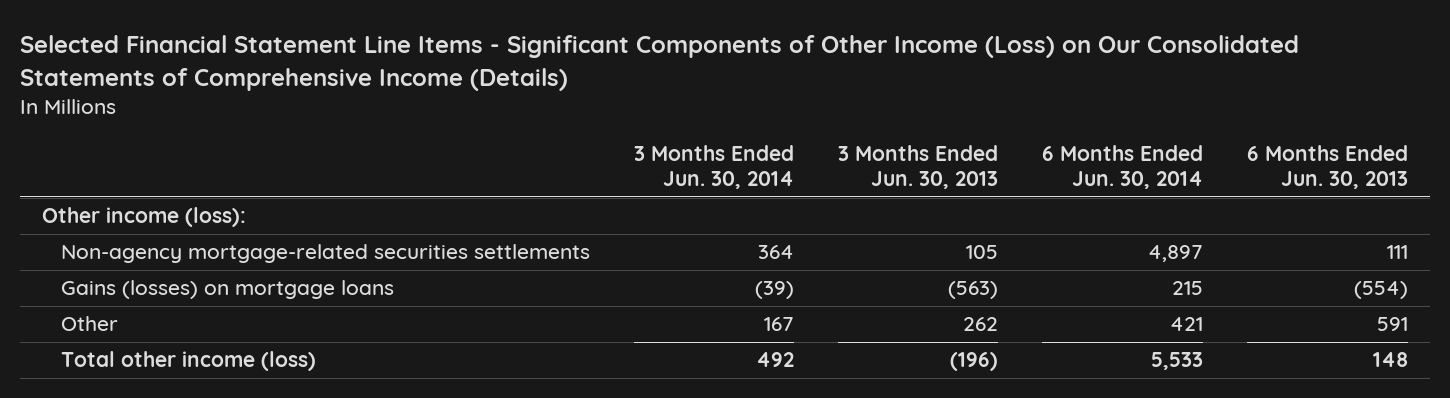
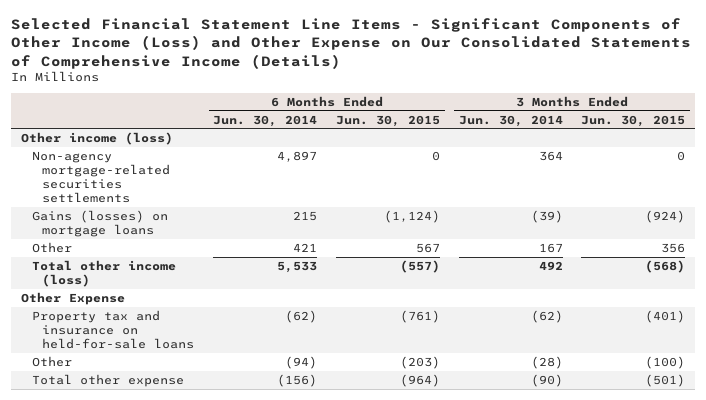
- Selected Financial Statement Line Items - Significant Components of Other Income (Loss) on Our Consolidated Statements of Comprehensive Income (Details)
+ Selected Financial Statement Line Items - Significant Components of Other Income (Loss) and Other Expense on Our Consolidated Statements of Comprehensive Income (Details)
- | 3 Months Ended Jun. 30, 2014 | 3 Months Ended Jun. 30, 2013 | 6 Months Ended Jun. 30, 2014 | 6 Months Ended Jun. 30, 2013
+ | 6 Months Ended Jun. 30, 2014 | 6 Months Ended Jun. 30, 2015 | 3 Months Ended Jun. 30, 2014 | 3 Months Ended Jun. 30, 2015
- Other income (loss):
+ Other income (loss)
+ Other Expense
+ Property tax and insurance on held-for-sale loans | (62) | (761) | (62) | (401)
+ Other | (94) | (203) | (28) | (100)
+ Total other expense | (156) | (964) | (90) | (501)

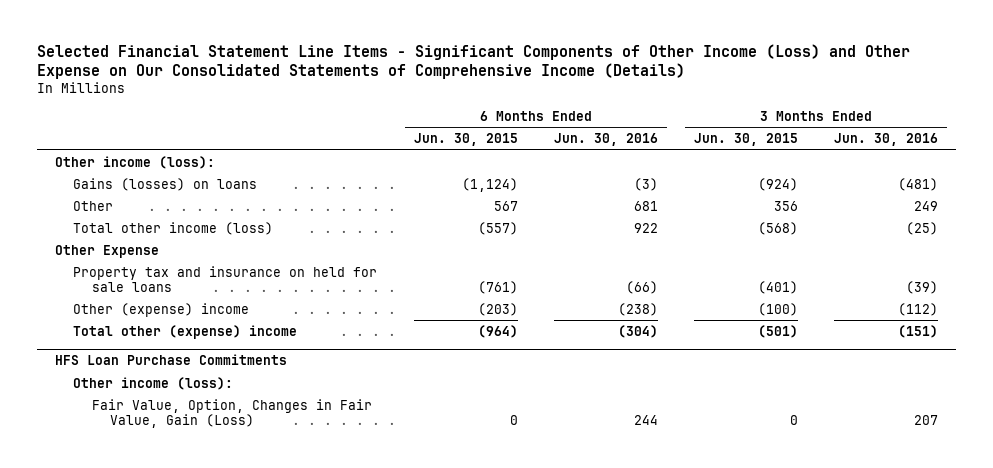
- | 6 Months Ended Jun. 30, 2014 | 6 Months Ended Jun. 30, 2015 | 3 Months Ended Jun. 30, 2014 | 3 Months Ended Jun. 30, 2015
+ | 6 Months Ended Jun. 30, 2015 | 6 Months Ended Jun. 30, 2016 | 3 Months Ended Jun. 30, 2015 | 3 Months Ended Jun. 30, 2016
- Other income (loss)
- Non-agency mortgage-related securities settlements | 4,897 | 0 | 364 | 0
- Gains (losses) on mortgage loans | 215 | (1,124) | (39) | (924)
+ Other income (loss):
+ Gains (losses) on loans | (1,124) | (3) | (924) | (481)
- Property tax and insurance on held-for-sale loans | (62) | (761) | (62) | (401)
- Other | (94) | (203) | (28) | (100)
- Total other expense | (156) | (964) | (90) | (501)
+ Property tax and insurance on held for sale loans | (761) | (66) | (401) | (39)
+ Other (expense) income | (203) | (238) | (100) | (112)
+ Total other (expense) income | (964) | (304) | (501) | (151)
+ HFS Loan Purchase Commitments
+ Other income (loss):
+ Fair Value, Option, Changes in Fair Value, Gain (Loss) | 0 | 244 | 0 | 207

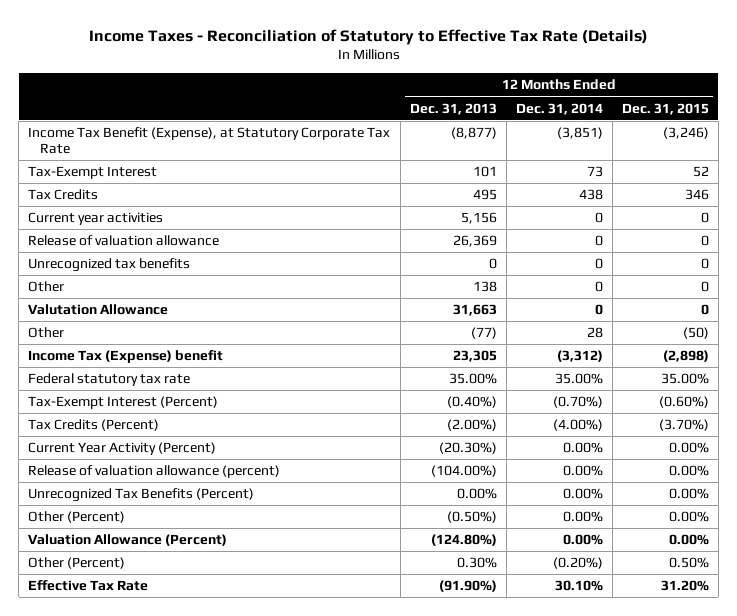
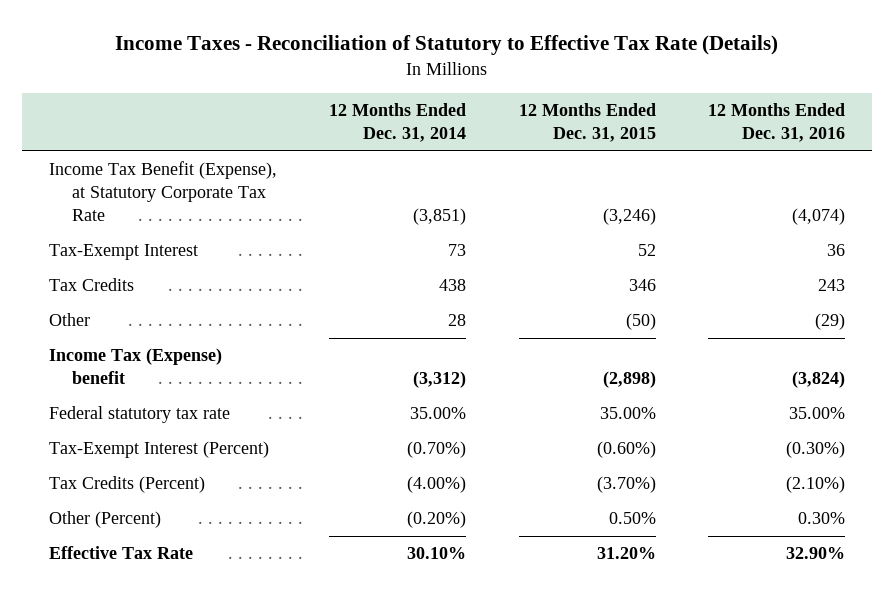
- | 12 Months Ended Dec. 31, 2013 | 12 Months Ended Dec. 31, 2014 | 12 Months Ended Dec. 31, 2015
+ | 12 Months Ended Dec. 31, 2014 | 12 Months Ended Dec. 31, 2015 | 12 Months Ended Dec. 31, 2016
- Current year activities | 5,156 | 0 | 0
- Release of valuation allowance | 26,369 | 0 | 0
- Unrecognized tax benefits | 0 | 0 | 0
- Other | 138 | 0 | 0
- Valutation Allowance | 31,663 | 0 | 0
- Current Year Activity (Percent) | (20.30%) | 0.00% | 0.00%
- Release of valuation allowance (percent) | (104.00%) | 0.00% | 0.00%
- Unrecognized Tax Benefits (Percent) | 0.00% | 0.00% | 0.00%
- Other (Percent) | (0.50%) | 0.00% | 0.00%
- Valuation Allowance (Percent) | (124.80%) | 0.00% | 0.00%

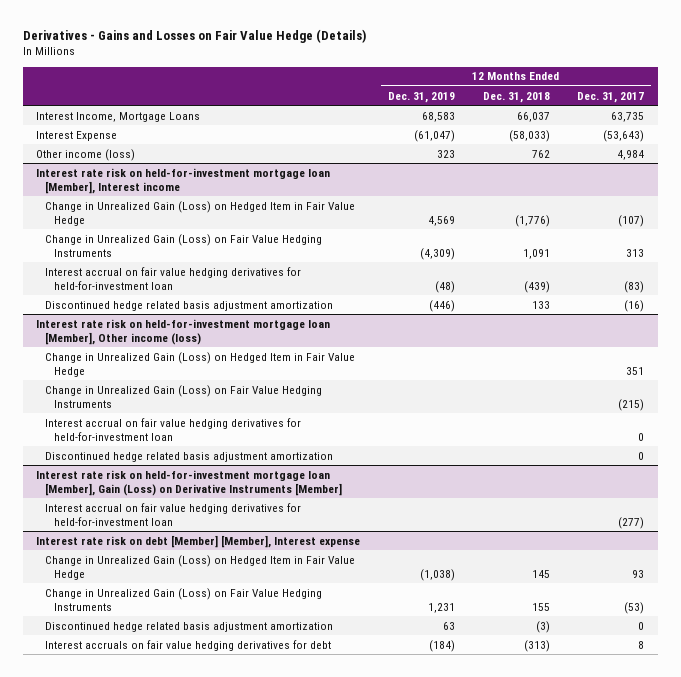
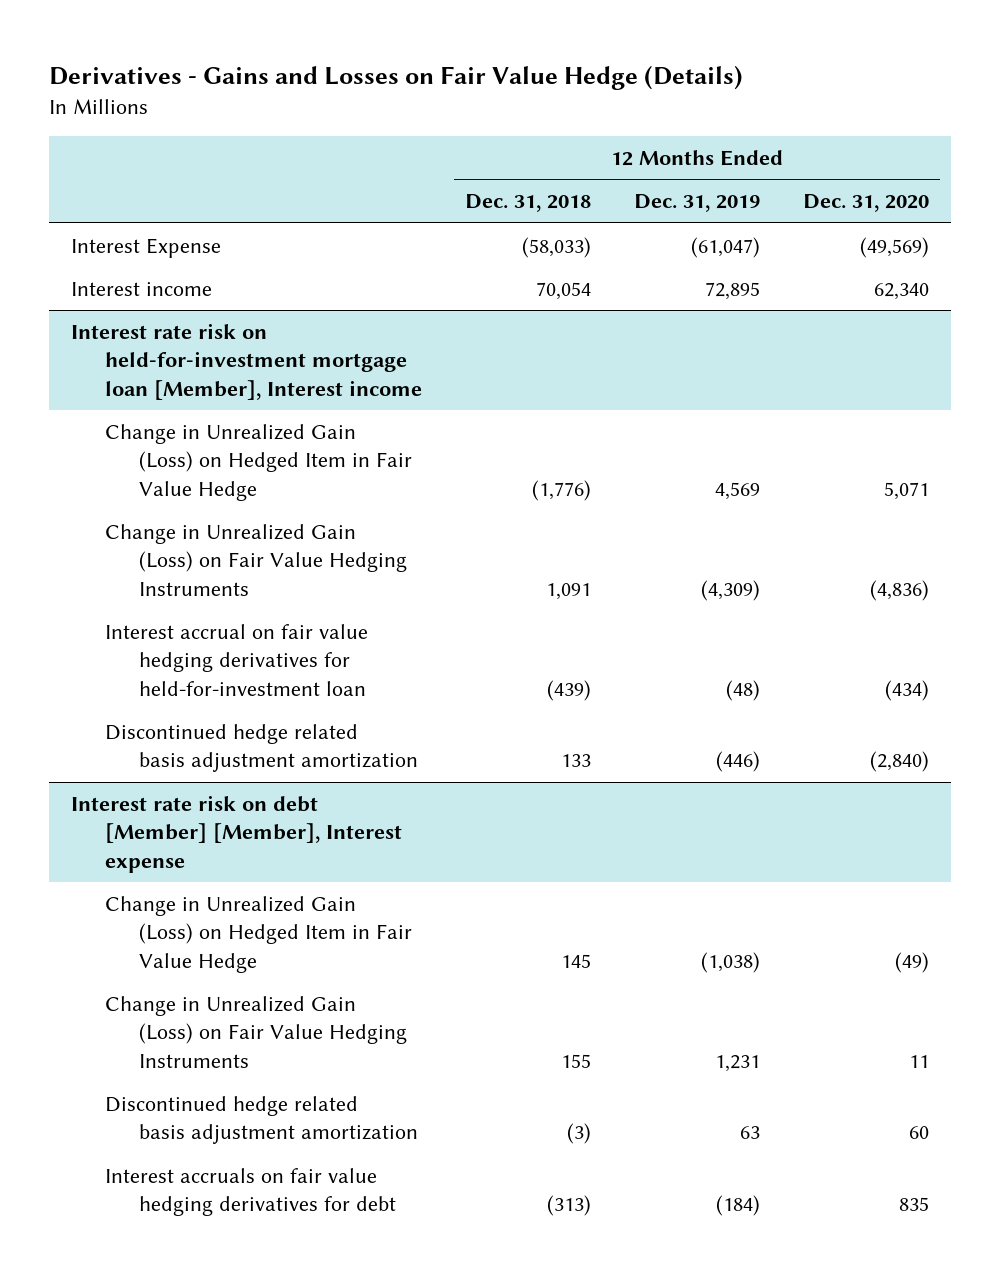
- | 12 Months Ended Dec. 31, 2019 | 12 Months Ended Dec. 31, 2018 | 12 Months Ended Dec. 31, 2017
+ | 12 Months Ended Dec. 31, 2018 | 12 Months Ended Dec. 31, 2019 | 12 Months Ended Dec. 31, 2020
- Interest Income, Mortgage Loans | 68,583 | 66,037 | 63,735
- Other income (loss) | 323 | 762 | 4,984
+ Interest income | 70,054 | 72,895 | 62,340
- Interest rate risk on held-for-investment mortgage loan [Member], Other income (loss)
- Change in Unrealized Gain (Loss) on Hedged Item in Fair Value Hedge | | | 351
- Change in Unrealized Gain (Loss) on Fair Value Hedging Instruments | | | (215)
- Interest accrual on fair value hedging derivatives for held-for-investment loan | | | 0
- Discontinued hedge related basis adjustment amortization | | | 0
- Interest rate risk on held-for-investment mortgage loan [Member], Gain (Loss) on Derivative Instruments [Member]
- Interest accrual on fair value hedging derivatives for held-for-investment loan | | | (277)

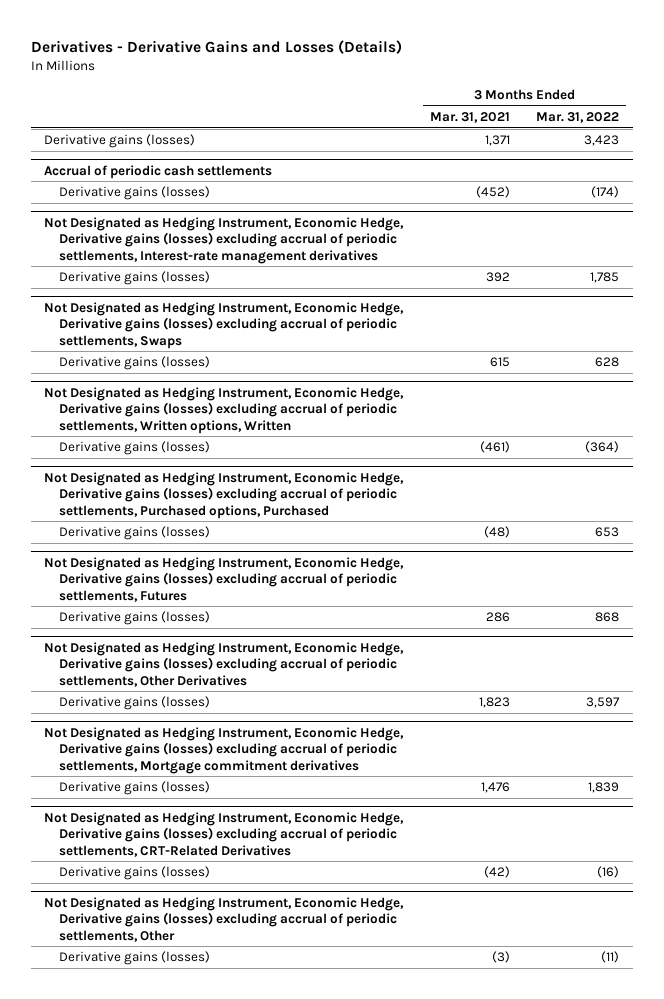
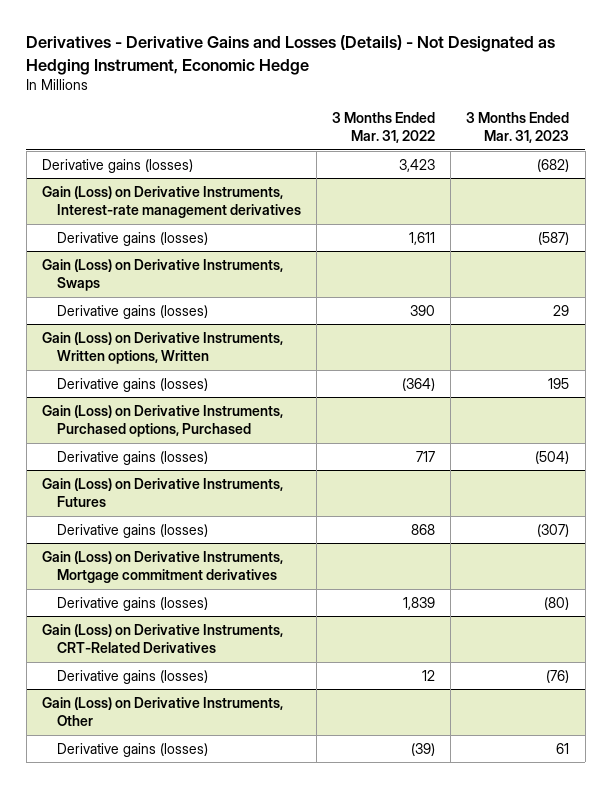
- Derivatives - Derivative Gains and Losses (Details)
+ Derivatives - Derivative Gains and Losses (Details) - Not Designated as Hedging Instrument, Economic Hedge
- | 3 Months Ended Mar. 31, 2021 | 3 Months Ended Mar. 31, 2022
+ | 3 Months Ended Mar. 31, 2022 | 3 Months Ended Mar. 31, 2023
- Accrual of periodic cash settlements
- Derivative gains (losses) | (452) | (174)
- Not Designated as Hedging Instrument, Economic Hedge, Derivative gains (losses) excluding accrual of periodic settlements, Interest-rate management derivatives
- Derivative gains (losses) | 392 | 1,785
- Not Designated as Hedging Instrument, Economic Hedge, Derivative gains (losses) excluding accrual of periodic settlements, Swaps
- Derivative gains (losses) | 615 | 628
- Not Designated as Hedging Instrument, Economic Hedge, Derivative gains (losses) excluding accrual of periodic settlements, Written options, Written
+ Gain (Loss) on Derivative Instruments, Interest-rate management derivatives
+ Derivative gains (losses) | 1,611 | (587)
+ Gain (Loss) on Derivative Instruments, Swaps
+ Derivative gains (losses) | 390 | 29
+ Gain (Loss) on Derivative Instruments, Written options, Written
- Not Designated as Hedging Instrument, Economic Hedge, Derivative gains (losses) excluding accrual of periodic settlements, Purchased options, Purchased
- Derivative gains (losses) | (48) | 653
- Not Designated as Hedging Instrument, Economic Hedge, Derivative gains (losses) excluding accrual of periodic settlements, Futures
+ Gain (Loss) on Derivative Instruments, Purchased options, Purchased
+ Derivative gains (losses) | 717 | (504)
+ Gain (Loss) on Derivative Instruments, Futures
- Not Designated as Hedging Instrument, Economic Hedge, Derivative gains (losses) excluding accrual of periodic settlements, Other Derivatives
- Derivative gains (losses) | 1,823 | 3,597
- Not Designated as Hedging Instrument, Economic Hedge, Derivative gains (losses) excluding accrual of periodic settlements, Mortgage commitment derivatives
+ Gain (Loss) on Derivative Instruments, Mortgage commitment derivatives
- Not Designated as Hedging Instrument, Economic Hedge, Derivative gains (losses) excluding accrual of periodic settlements, CRT-Related Derivatives
- Derivative gains (losses) | (42) | (16)
- Not Designated as Hedging Instrument, Economic Hedge, Derivative gains (losses) excluding accrual of periodic settlements, Other
- Derivative gains (losses) | (3) | (11)
+ Gain (Loss) on Derivative Instruments, CRT-Related Derivatives
+ Derivative gains (losses) | 12 | (76)
+ Gain (Loss) on Derivative Instruments, Other
+ Derivative gains (losses) | (39) | 61

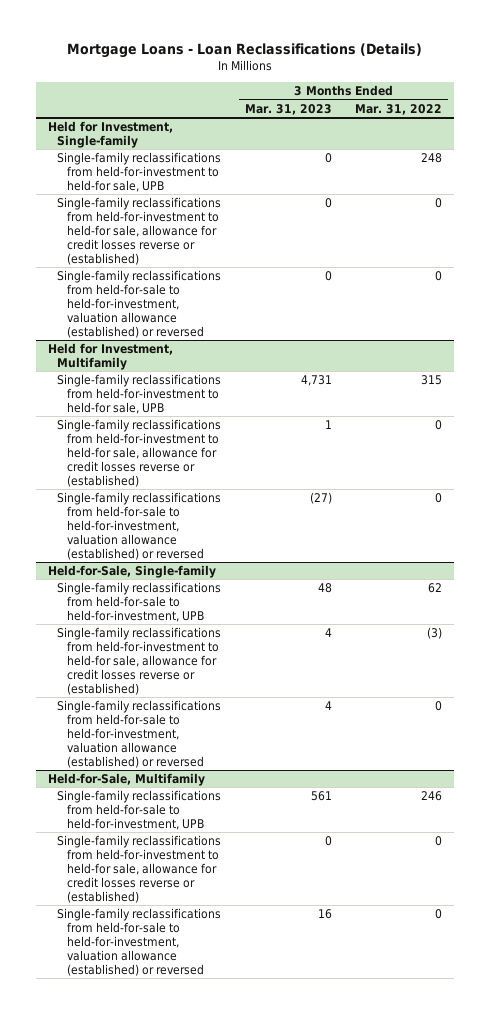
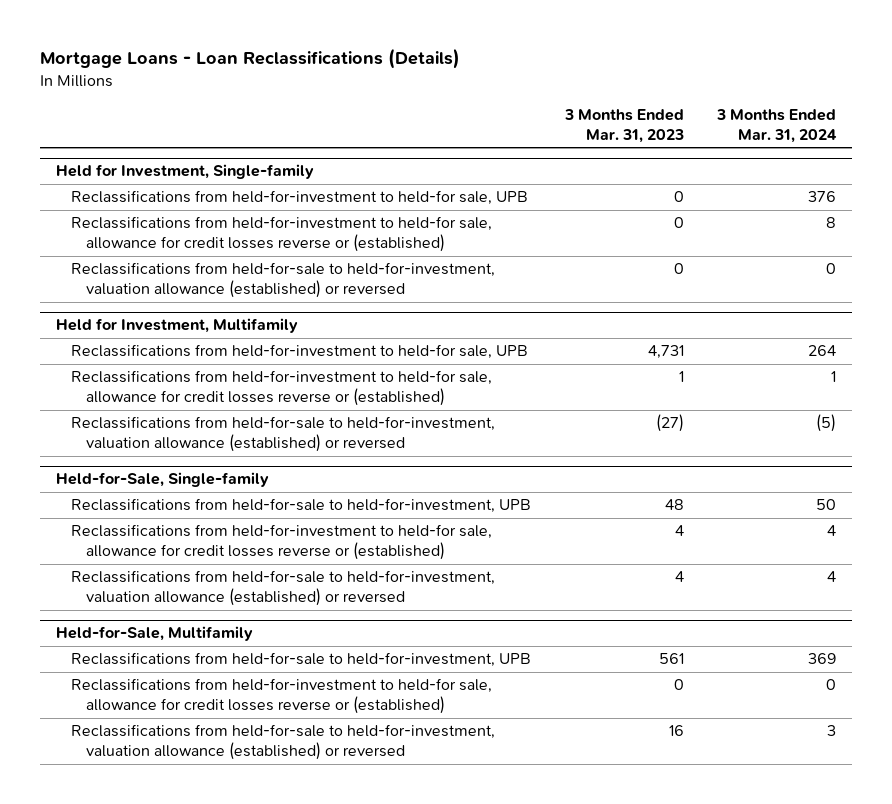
- | 3 Months Ended Mar. 31, 2023 | 3 Months Ended Mar. 31, 2022
+ | 3 Months Ended Mar. 31, 2023 | 3 Months Ended Mar. 31, 2024
@ Held for Investment, Single-family
- Single-family reclassifications from held-for-investment to held-for sale, UPB | 0 | 248
- Single-family reclassifications from held-for-investment to held-for sale, allowance for credit losses reverse or (established) | 0 | 0
- Single-family reclassifications from held-for-sale to held-for-investment, valuation allowance (established) or reversed | 0 | 0
+ Reclassifications from held-for-investment to held-for sale, UPB | 0 | 376
+ Reclassifications from held-for-investment to held-for sale, allowance for credit losses reverse or (established) | 0 | 8
+ Reclassifications from held-for-sale to held-for-investment, valuation allowance (established) or reversed | 0 | 0
@ Held for Investment, Multifamily
- Single-family reclassifications from held-for-investment to held-for sale, UPB | 4,731 | 315
- Single-family reclassifications from held-for-investment to held-for sale, allowance for credit losses reverse or (established) | 1 | 0
- Single-family reclassifications from held-for-sale to held-for-investment, valuation allowance (established) or reversed | (27) | 0
+ Reclassifications from held-for-investment to held-for sale, UPB | 4,731 | 264
+ Reclassifications from held-for-investment to held-for sale, allowance for credit losses reverse or (established) | 1 | 1
+ Reclassifications from held-for-sale to held-for-investment, valuation allowance (established) or reversed | (27) | (5)
@ Held-for-Sale, Single-family
- Single-family reclassifications from held-for-sale to held-for-investment, UPB | 48 | 62
- Single-family reclassifications from held-for-investment to held-for sale, allowance for credit losses reverse or (established) | 4 | (3)
- Single-family reclassifications from held-for-sale to held-for-investment, valuation allowance (established) or reversed | 4 | 0
+ Reclassifications from held-for-sale to held-for-investment, UPB | 48 | 50
+ Reclassifications from held-for-investment to held-for sale, allowance for credit losses reverse or (established) | 4 | 4
+ Reclassifications from held-for-sale to held-for-investment, valuation allowance (established) or reversed | 4 | 4
@ Held-for-Sale, Multifamily
- Single-family reclassifications from held-for-sale to held-for-investment, UPB | 561 | 246
- Single-family reclassifications from held-for-investment to held-for sale, allowance for credit losses reverse or (established) | 0 | 0
- Single-family reclassifications from held-for-sale to held-for-investment, valuation allowance (established) or reversed | 16 | 0
+ Reclassifications from held-for-sale to held-for-investment, UPB | 561 | 369
+ Reclassifications from held-for-investment to held-for sale, allowance for credit losses reverse or (established) | 0 | 0
+ Reclassifications from held-for-sale to held-for-investment, valuation allowance (established) or reversed | 16 | 3

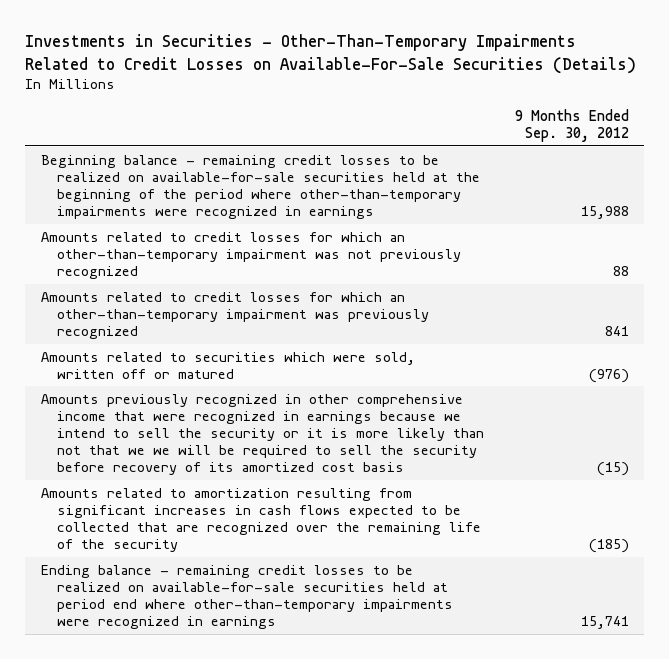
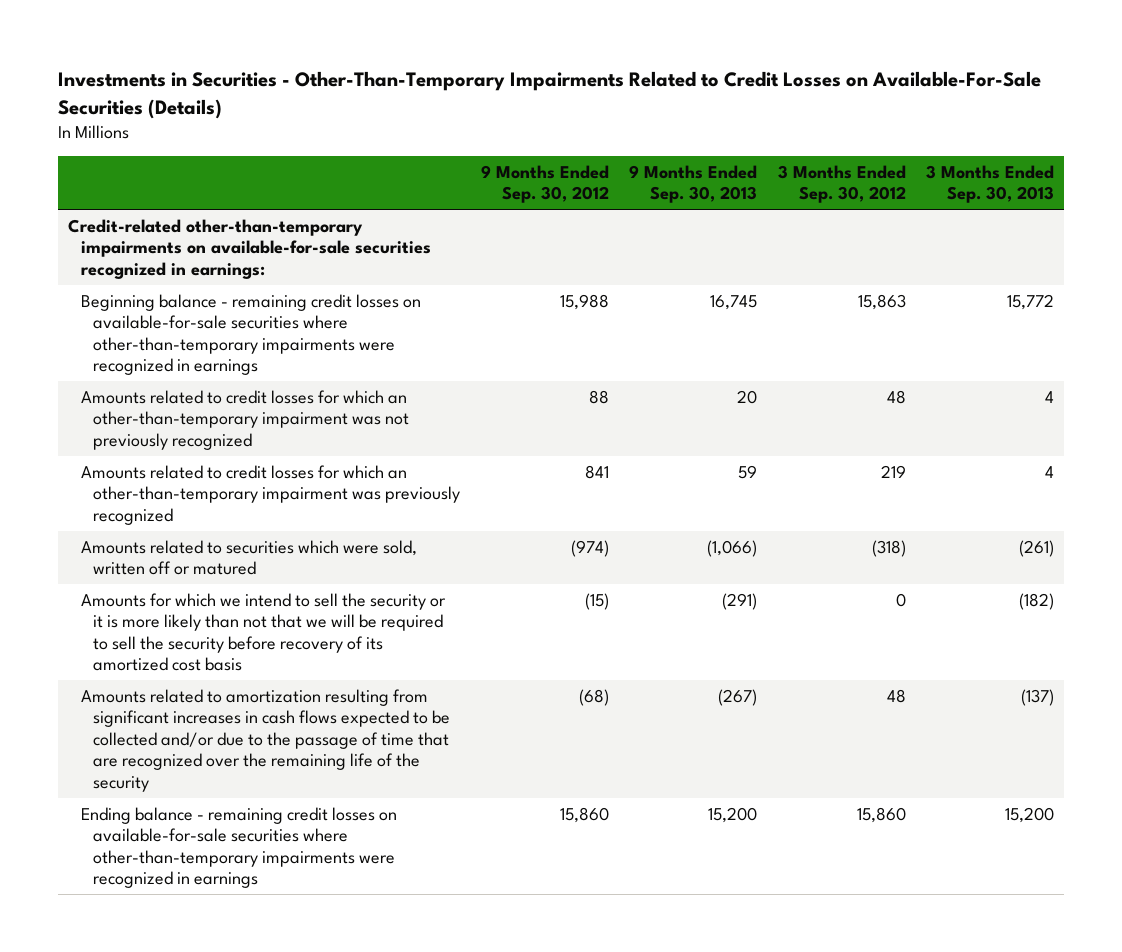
- | 9 Months Ended Sep. 30, 2012
+ | 9 Months Ended Sep. 30, 2012 | 9 Months Ended Sep. 30, 2013 | 3 Months Ended Sep. 30, 2012 | 3 Months Ended Sep. 30, 2013
- Beginning balance - remaining credit losses to be realized on available-for-sale securities held at the beginning of the period where other-than-temporary impairments were recognized in earnings | 15,988
+ Credit-related other-than-temporary impairments on available-for-sale securities recognized in earnings:
+ Beginning balance - remaining credit losses on available-for-sale securities where other-than-temporary impairments were recognized in earnings | 15,988 | 16,745 | 15,863 | 15,772
- Amounts related to securities which were sold, written off or matured | (976)
- Amounts previously recognized in other comprehensive income that were recognized in earnings because we intend to sell the security or it is more likely than not that we we will be required to sell the security before recovery of its amortized cost basis | (15)
- Amounts related to amortization resulting from significant increases in cash flows expected to be collected that are recognized over the remaining life of the security | (185)
- Ending balance - remaining credit losses to be realized on available-for-sale securities held at period end where other-than-temporary impairments were recognized in earnings | 15,741
+ Amounts related to securities which were sold, written off or matured | (974) | (1,066) | (318) | (261)
+ Amounts for which we intend to sell the security or it is more likely than not that we will be required to sell the security before recovery of its amortized cost basis | (15) | (291) | 0 | (182)
+ Amounts related to amortization resulting from significant increases in cash flows expected to be collected and/or due to the passage of time that are recognized over the remaining life of the security | (68) | (267) | 48 | (137)
+ Ending balance - remaining credit losses on available-for-sale securities where other-than-temporary impairments were recognized in earnings | 15,860 | 15,200 | 15,860 | 15,200

